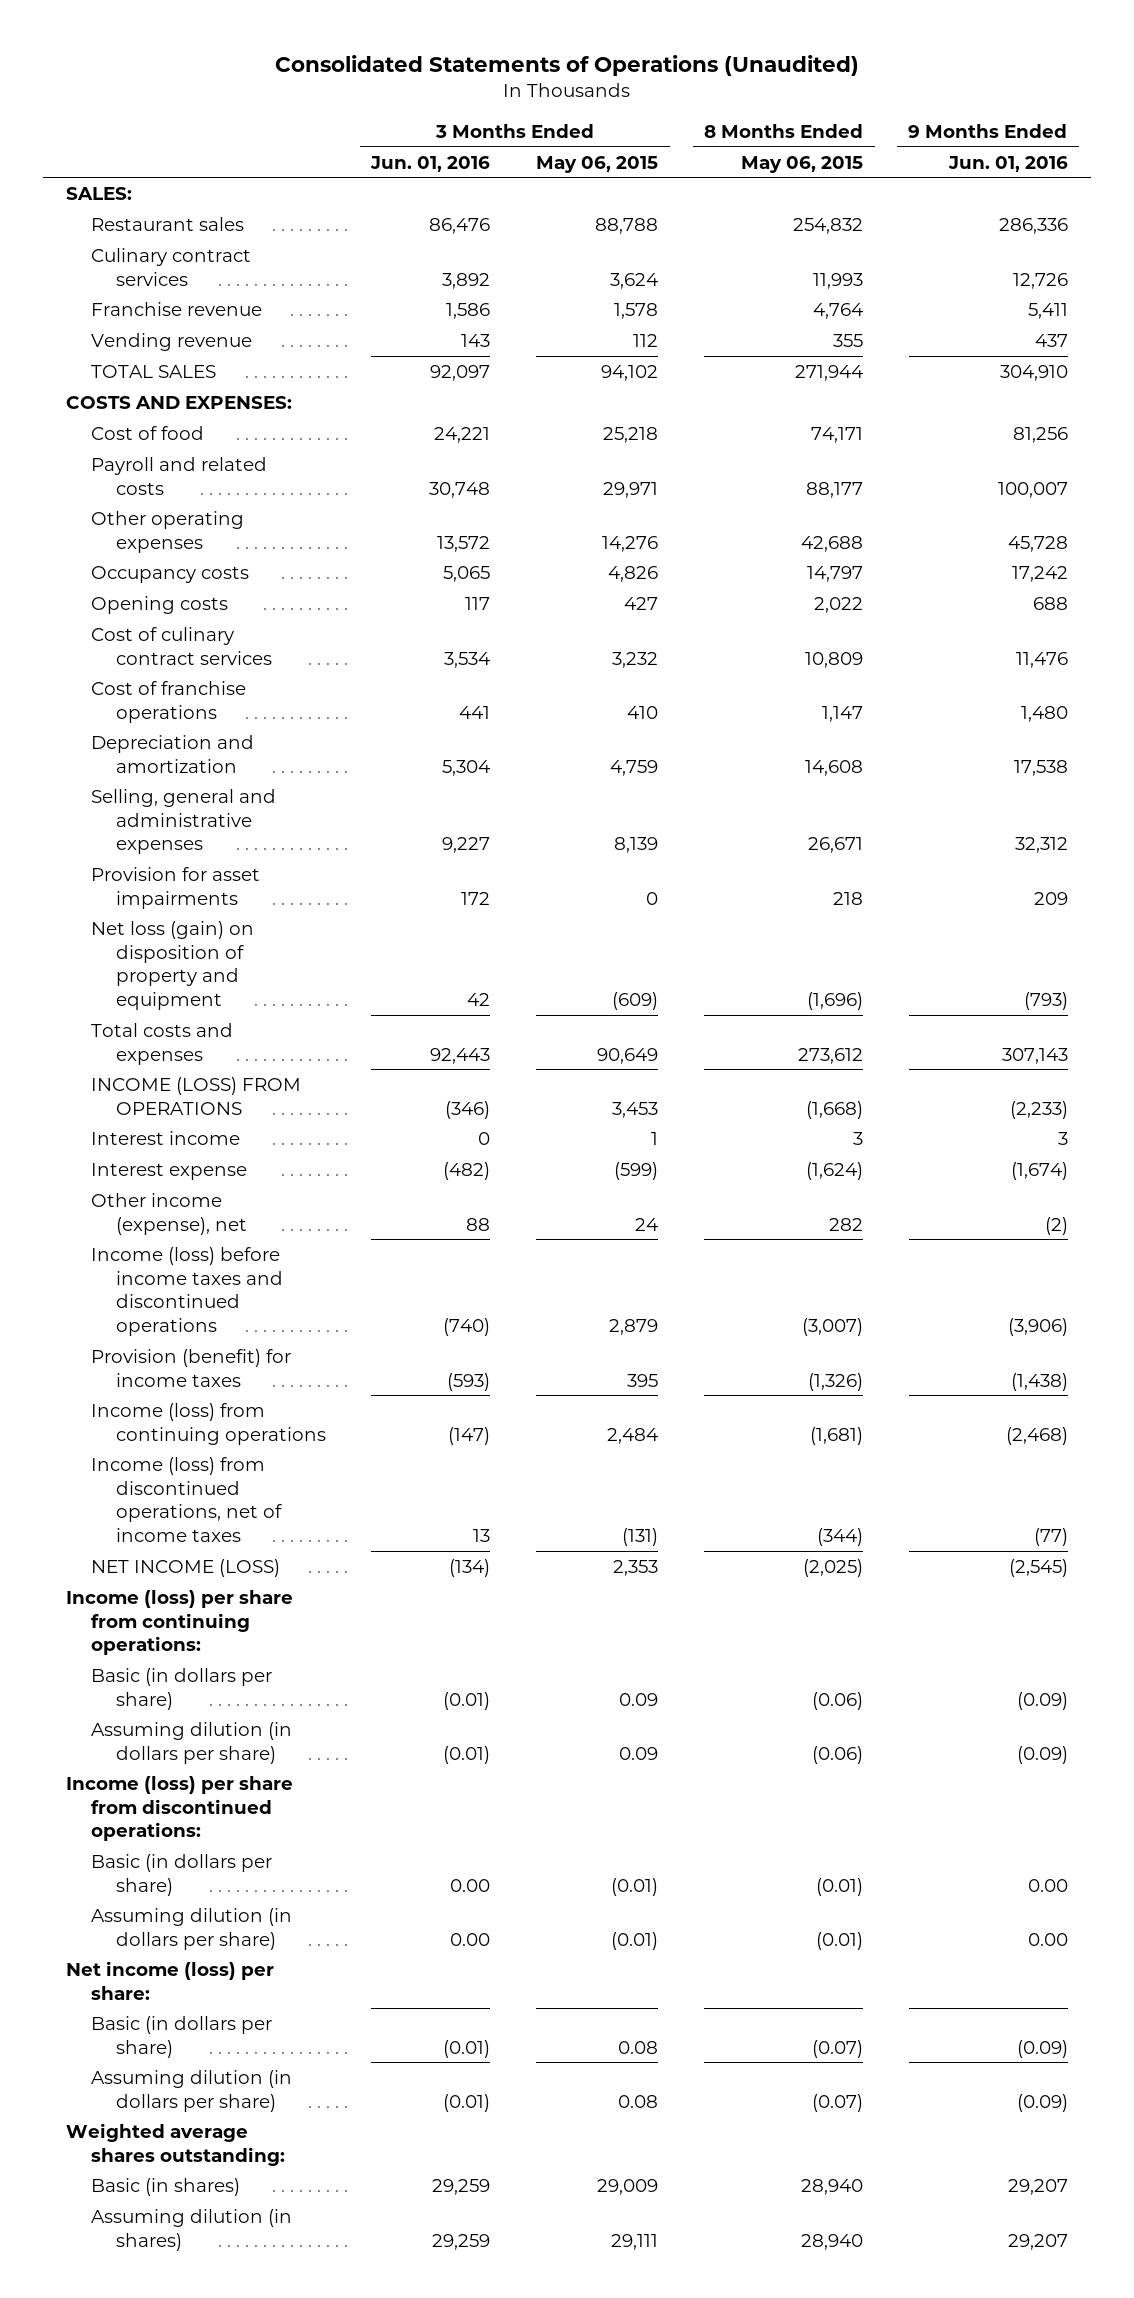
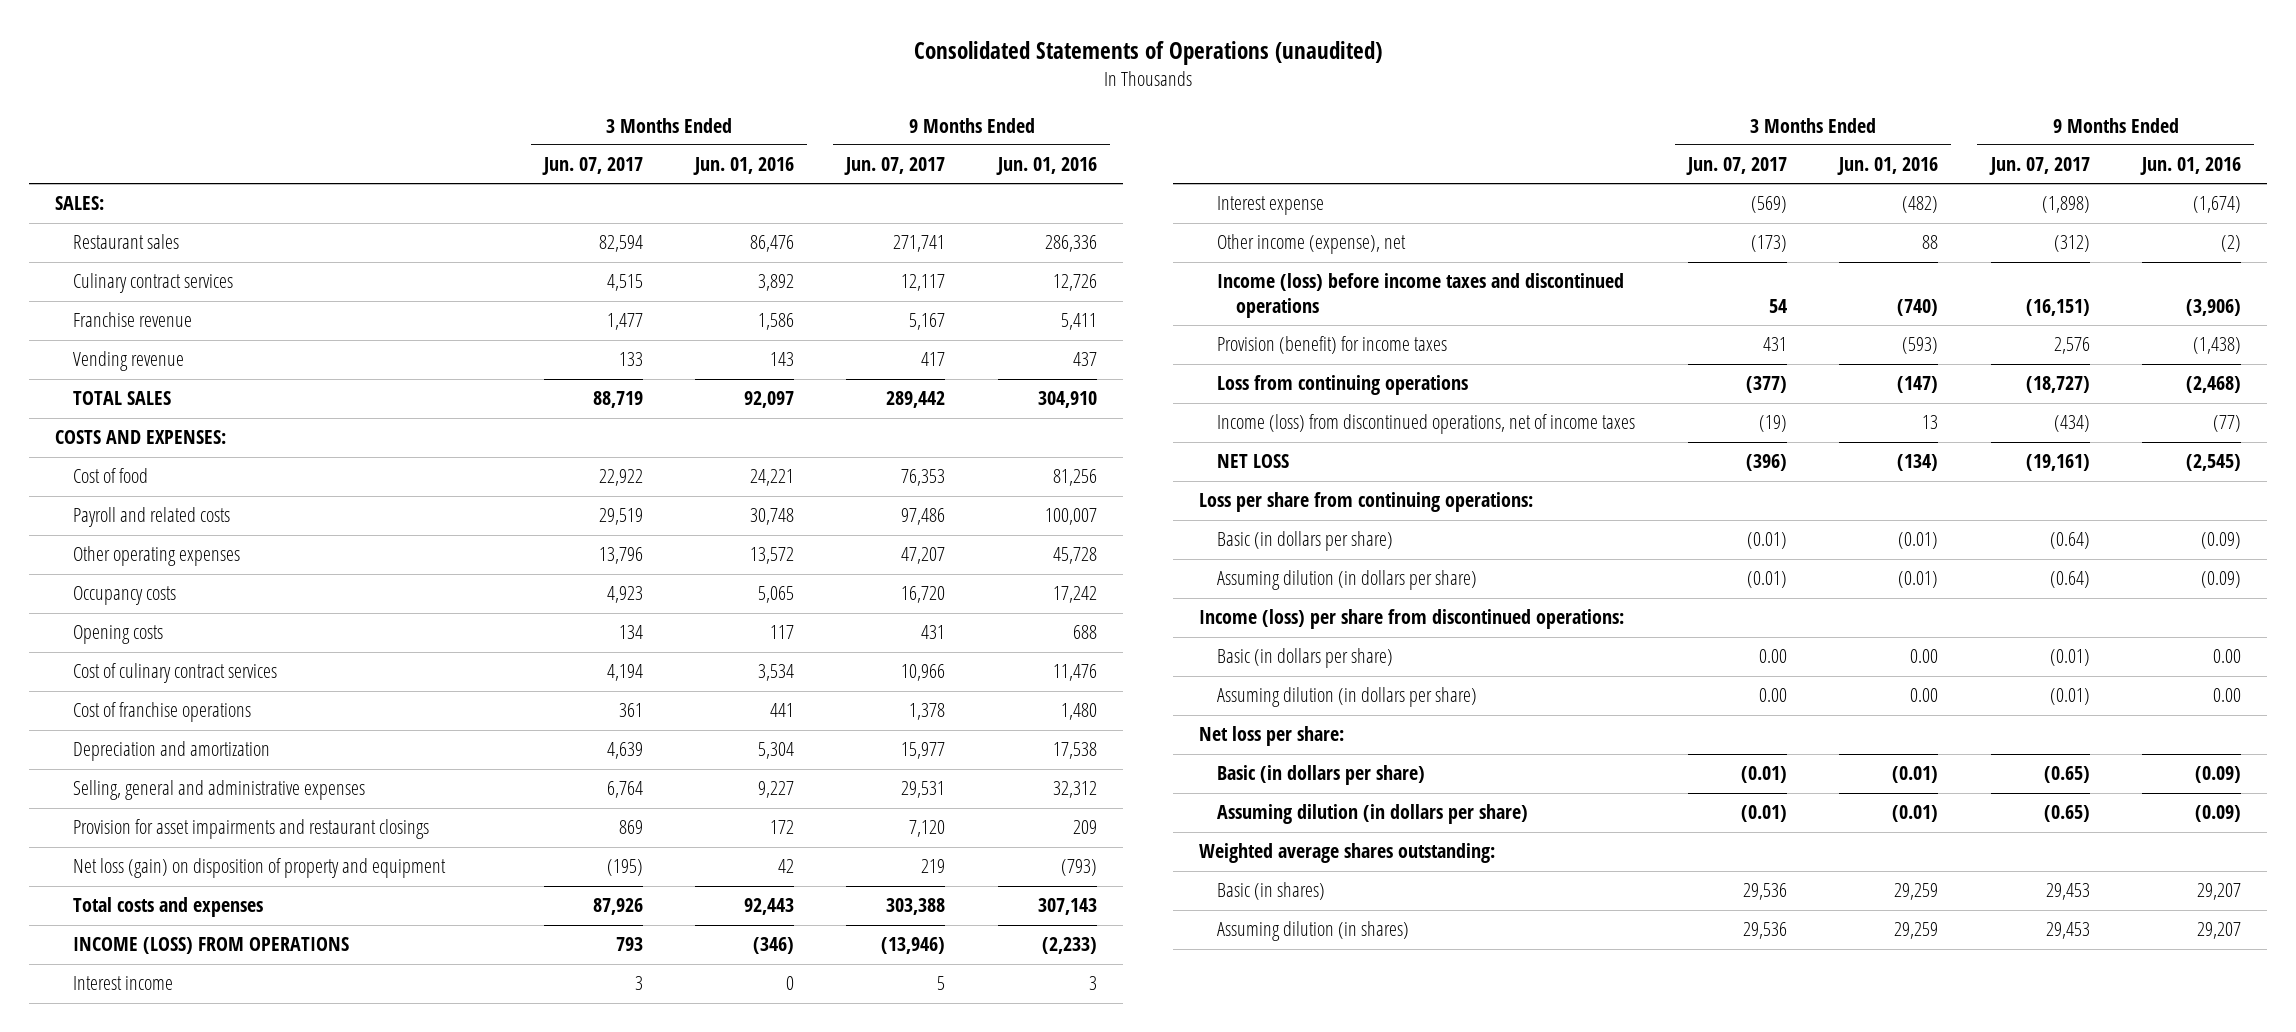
- Consolidated Statements of Operations (Unaudited)
+ Consolidated Statements of Operations (unaudited)
- | 3 Months Ended Jun. 01, 2016 | 3 Months Ended May 06, 2015 | 8 Months Ended May 06, 2015 | 9 Months Ended Jun. 01, 2016
+ | 3 Months Ended Jun. 07, 2017 | 3 Months Ended Jun. 01, 2016 | 9 Months Ended Jun. 07, 2017 | 9 Months Ended Jun. 01, 2016
- Provision for asset impairments | 172 | 0 | 218 | 209
+ Provision for asset impairments and restaurant closings | 869 | 172 | 7,120 | 209
- Income (loss) from continuing operations | (147) | 2,484 | (1,681) | (2,468)
+ Loss from continuing operations | (377) | (147) | (18,727) | (2,468)
- NET INCOME (LOSS) | (134) | 2,353 | (2,025) | (2,545)
- Income (loss) per share from continuing operations:
+ NET LOSS | (396) | (134) | (19,161) | (2,545)
+ Loss per share from continuing operations:
- Net income (loss) per share:
+ Net loss per share:

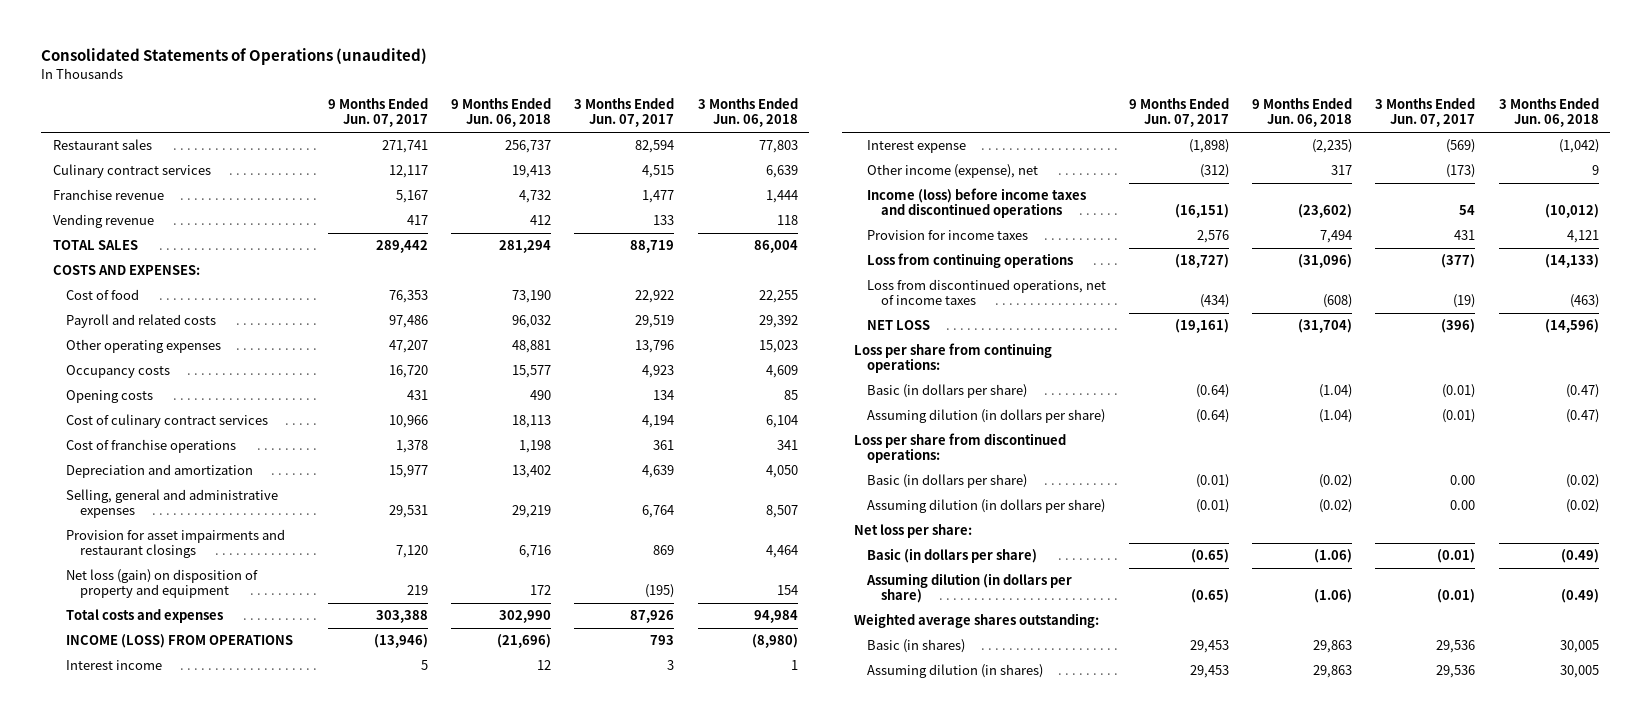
- | 3 Months Ended Jun. 07, 2017 | 3 Months Ended Jun. 01, 2016 | 9 Months Ended Jun. 07, 2017 | 9 Months Ended Jun. 01, 2016
+ | 9 Months Ended Jun. 07, 2017 | 9 Months Ended Jun. 06, 2018 | 3 Months Ended Jun. 07, 2017 | 3 Months Ended Jun. 06, 2018
- SALES:
- Provision (benefit) for income taxes | 431 | (593) | 2,576 | (1,438)
+ Provision for income taxes | 2,576 | 7,494 | 431 | 4,121
- Income (loss) from discontinued operations, net of income taxes | (19) | 13 | (434) | (77)
+ Loss from discontinued operations, net of income taxes | (434) | (608) | (19) | (463)
- Income (loss) per share from discontinued operations:
+ Loss per share from discontinued operations:

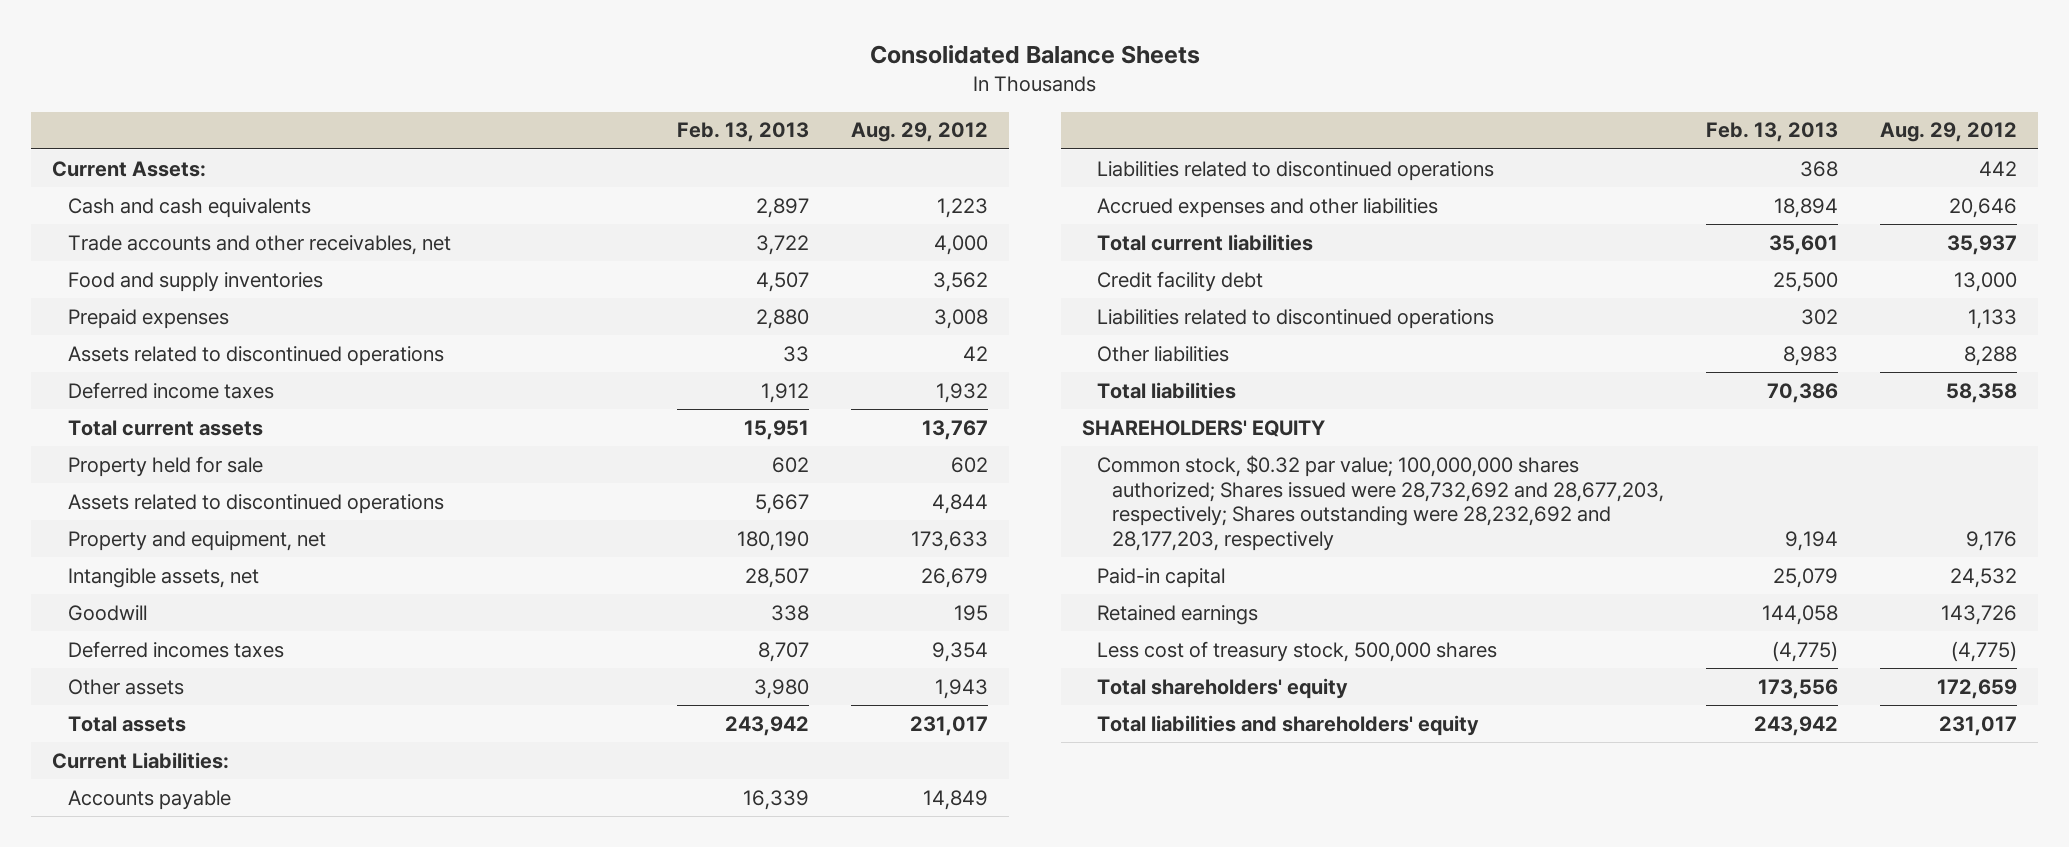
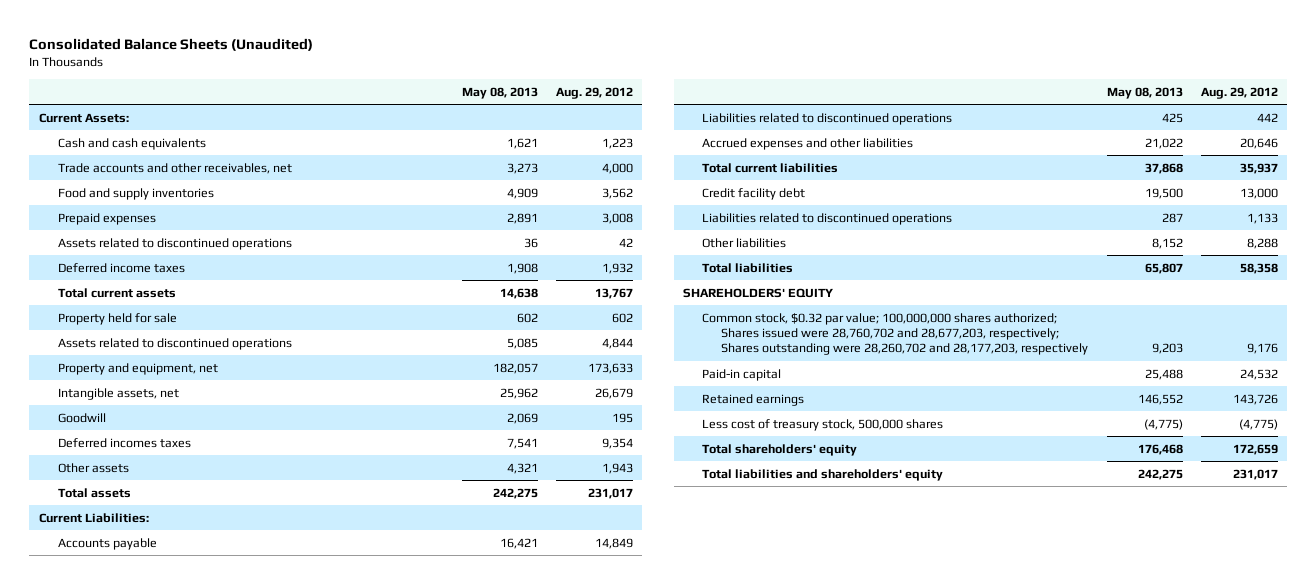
- Consolidated Balance Sheets
+ Consolidated Balance Sheets (Unaudited)
- | Feb. 13, 2013 | Aug. 29, 2012
+ | May 08, 2013 | Aug. 29, 2012
- Common stock, $0.32 par value; 100,000,000 shares authorized; Shares issued were 28,732,692 and 28,677,203, respectively; Shares outstanding were 28,232,692 and 28,177,203, respectively | 9,194 | 9,176
+ Common stock, $0.32 par value; 100,000,000 shares authorized; Shares issued were 28,760,702 and 28,677,203, respectively; Shares outstanding were 28,260,702 and 28,177,203, respectively | 9,203 | 9,176

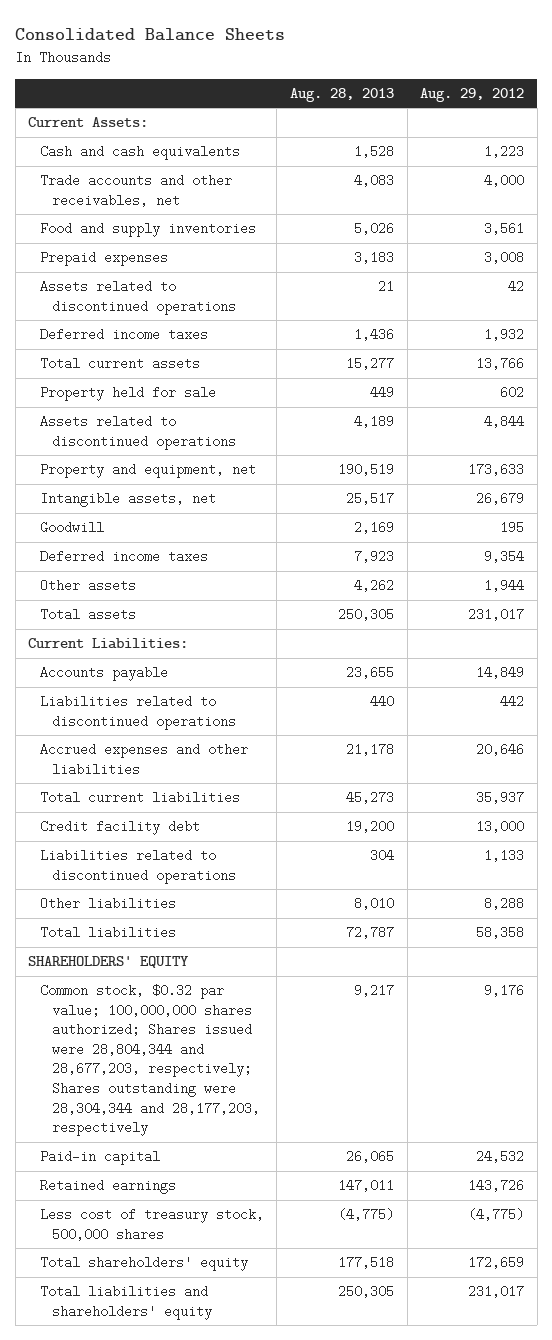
- Consolidated Balance Sheets (Unaudited)
+ Consolidated Balance Sheets
- | May 08, 2013 | Aug. 29, 2012
+ | Aug. 28, 2013 | Aug. 29, 2012
- Food and supply inventories | 4,909 | 3,562
+ Food and supply inventories | 5,026 | 3,561
- Total current assets | 14,638 | 13,767
+ Total current assets | 15,277 | 13,766
- Deferred incomes taxes | 7,541 | 9,354
- Other assets | 4,321 | 1,943
+ Deferred income taxes | 7,923 | 9,354
+ Other assets | 4,262 | 1,944
- Common stock, $0.32 par value; 100,000,000 shares authorized; Shares issued were 28,760,702 and 28,677,203, respectively; Shares outstanding were 28,260,702 and 28,177,203, respectively | 9,203 | 9,176
+ Common stock, $0.32 par value; 100,000,000 shares authorized; Shares issued were 28,804,344 and 28,677,203, respectively; Shares outstanding were 28,304,344 and 28,177,203, respectively | 9,217 | 9,176

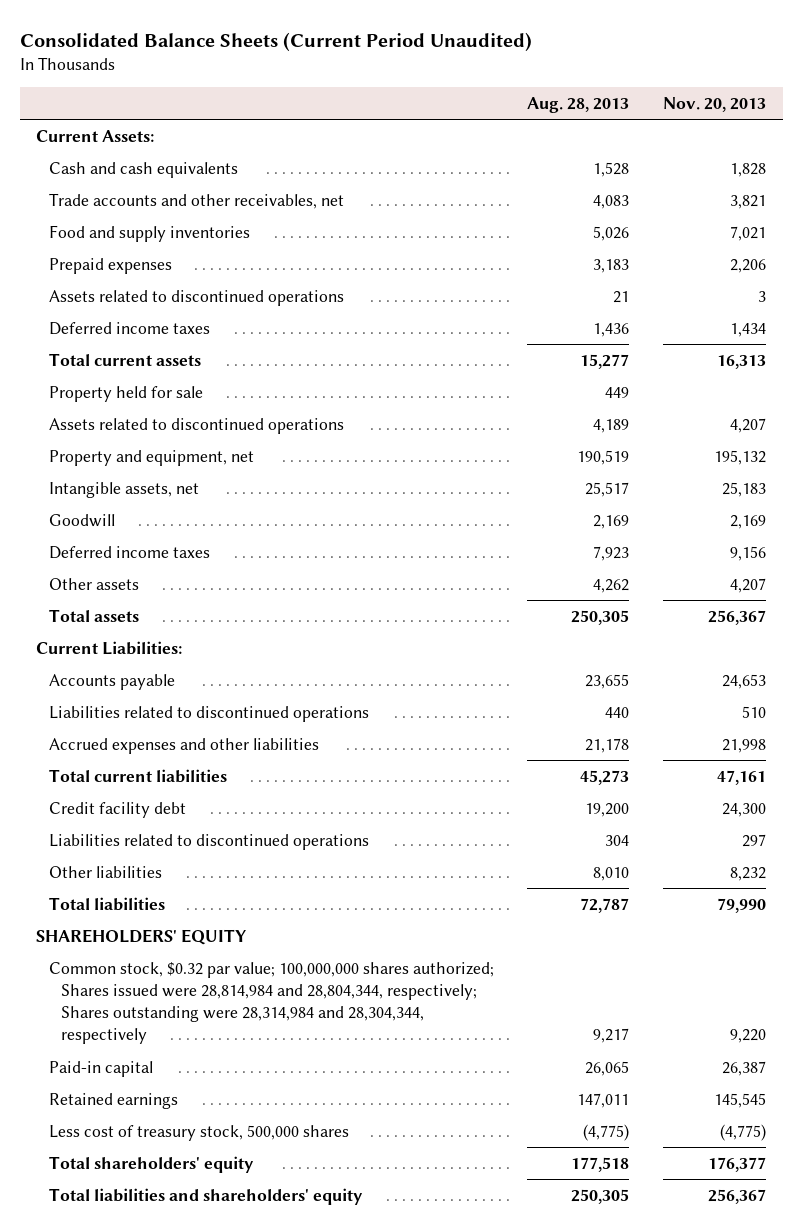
- Consolidated Balance Sheets
+ Consolidated Balance Sheets (Current Period Unaudited)
- | Aug. 28, 2013 | Aug. 29, 2012
+ | Aug. 28, 2013 | Nov. 20, 2013
- Common stock, $0.32 par value; 100,000,000 shares authorized; Shares issued were 28,804,344 and 28,677,203, respectively; Shares outstanding were 28,304,344 and 28,177,203, respectively | 9,217 | 9,176
+ Common stock, $0.32 par value; 100,000,000 shares authorized; Shares issued were 28,814,984 and 28,804,344, respectively; Shares outstanding were 28,314,984 and 28,304,344, respectively | 9,217 | 9,220

